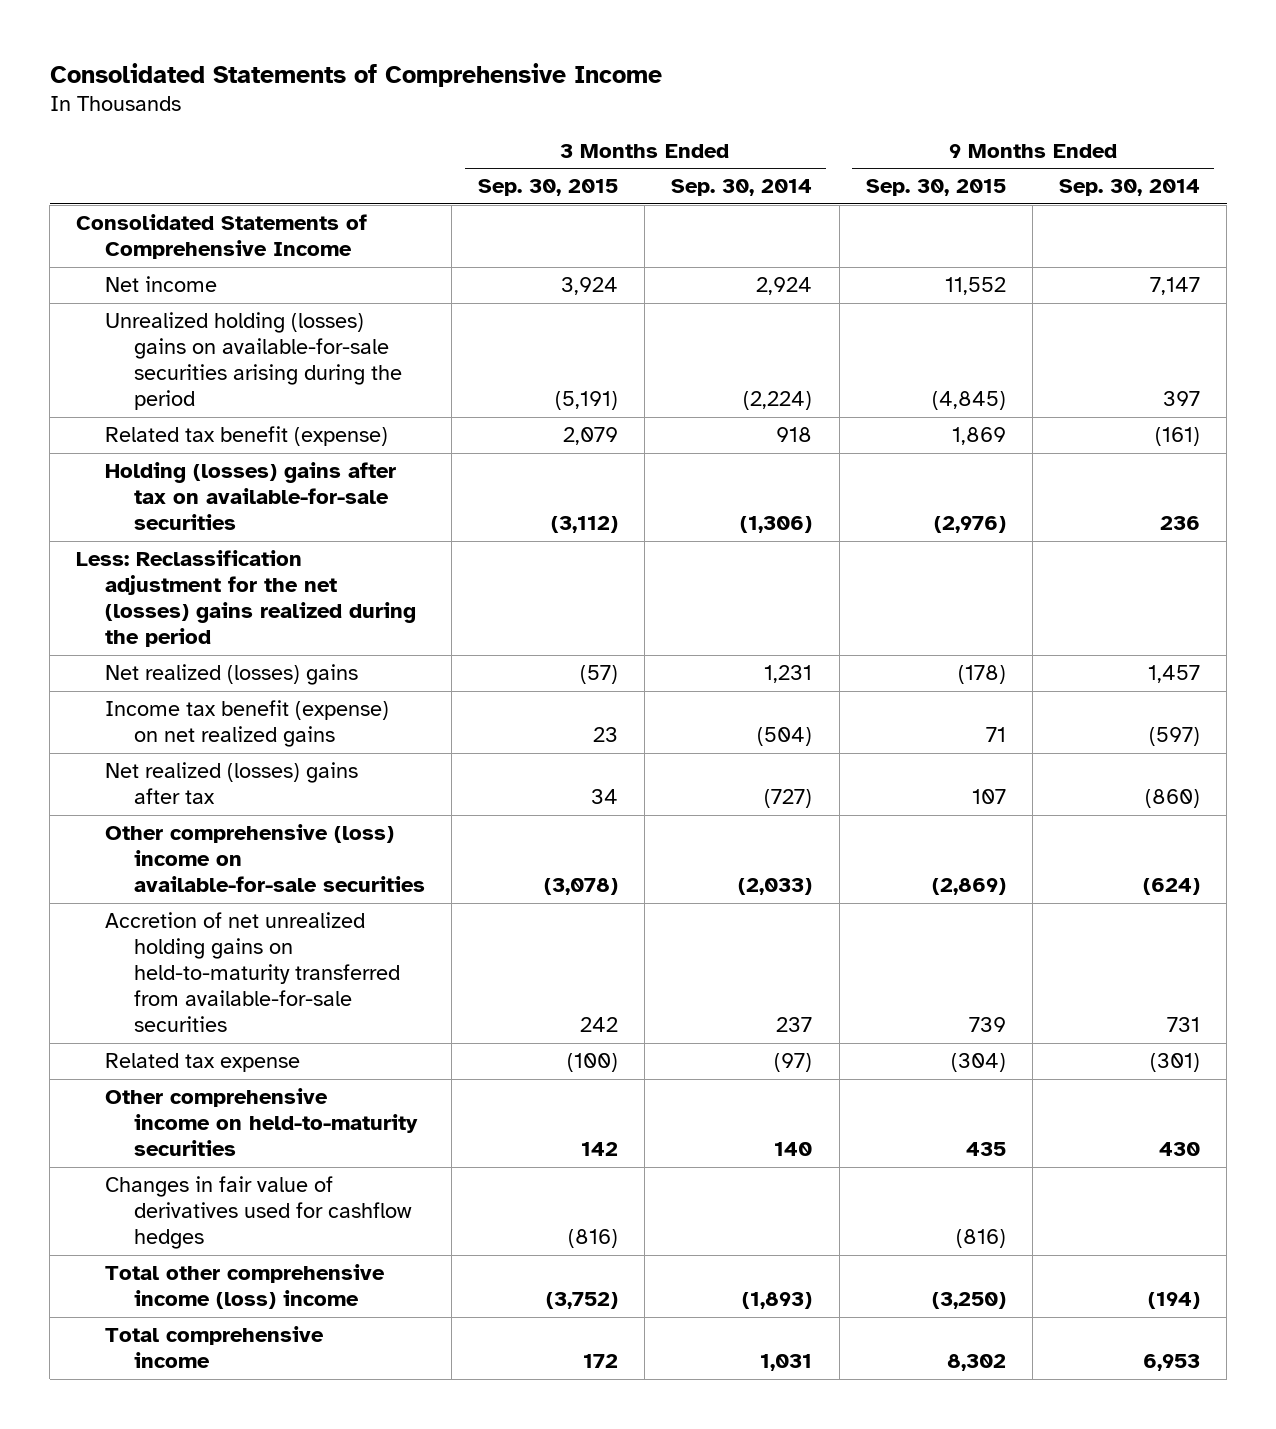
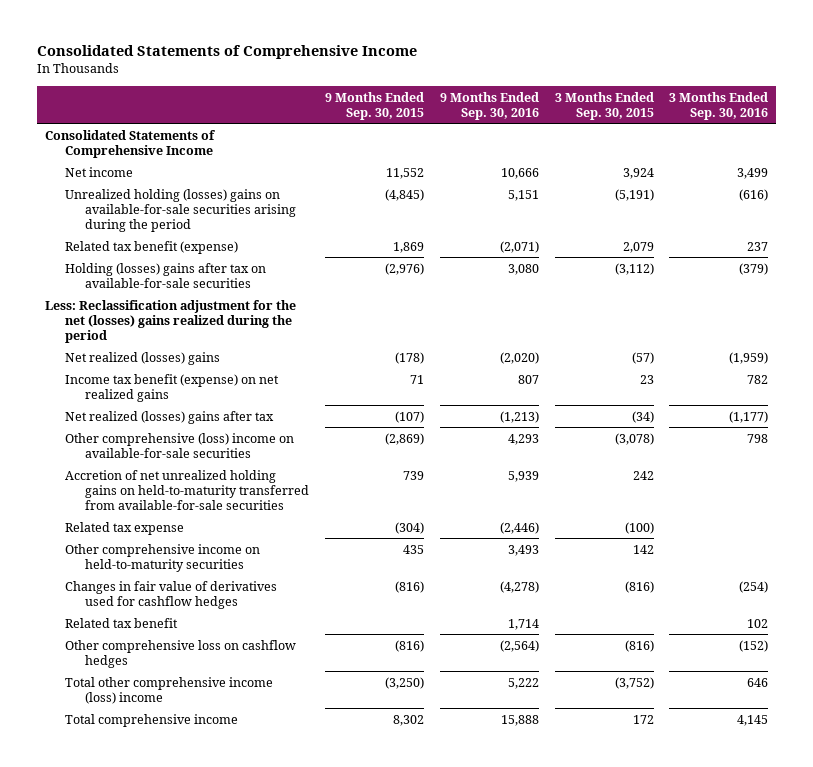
- | 3 Months Ended Sep. 30, 2015 | 3 Months Ended Sep. 30, 2014 | 9 Months Ended Sep. 30, 2015 | 9 Months Ended Sep. 30, 2014
+ | 9 Months Ended Sep. 30, 2015 | 9 Months Ended Sep. 30, 2016 | 3 Months Ended Sep. 30, 2015 | 3 Months Ended Sep. 30, 2016
- Net realized (losses) gains after tax | 34 | (727) | 107 | (860)
+ Net realized (losses) gains after tax | (107) | (1,213) | (34) | (1,177)
+ Related tax benefit | | 1,714 | | 102
+ Other comprehensive loss on cashflow hedges | (816) | (2,564) | (816) | (152)

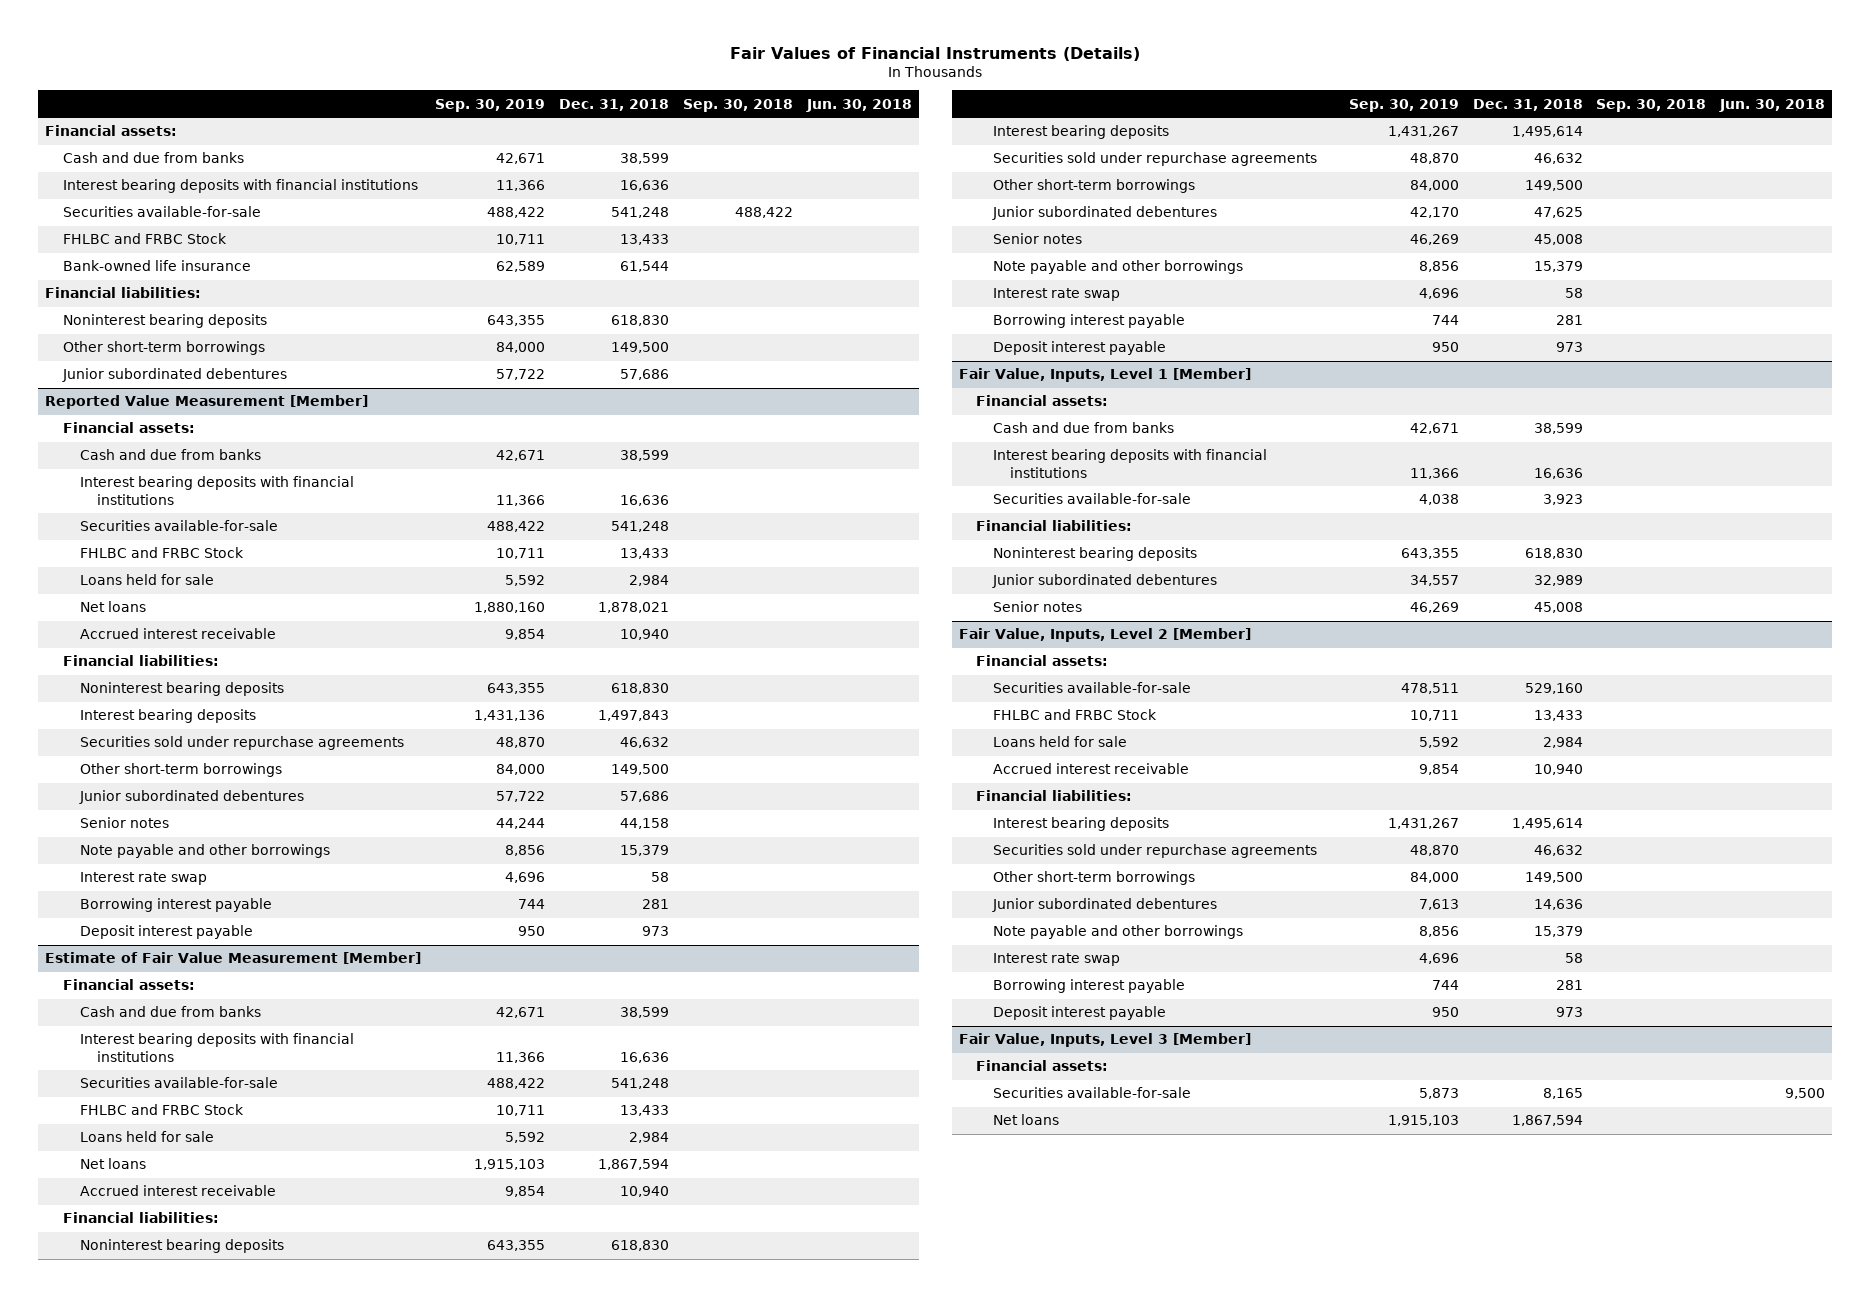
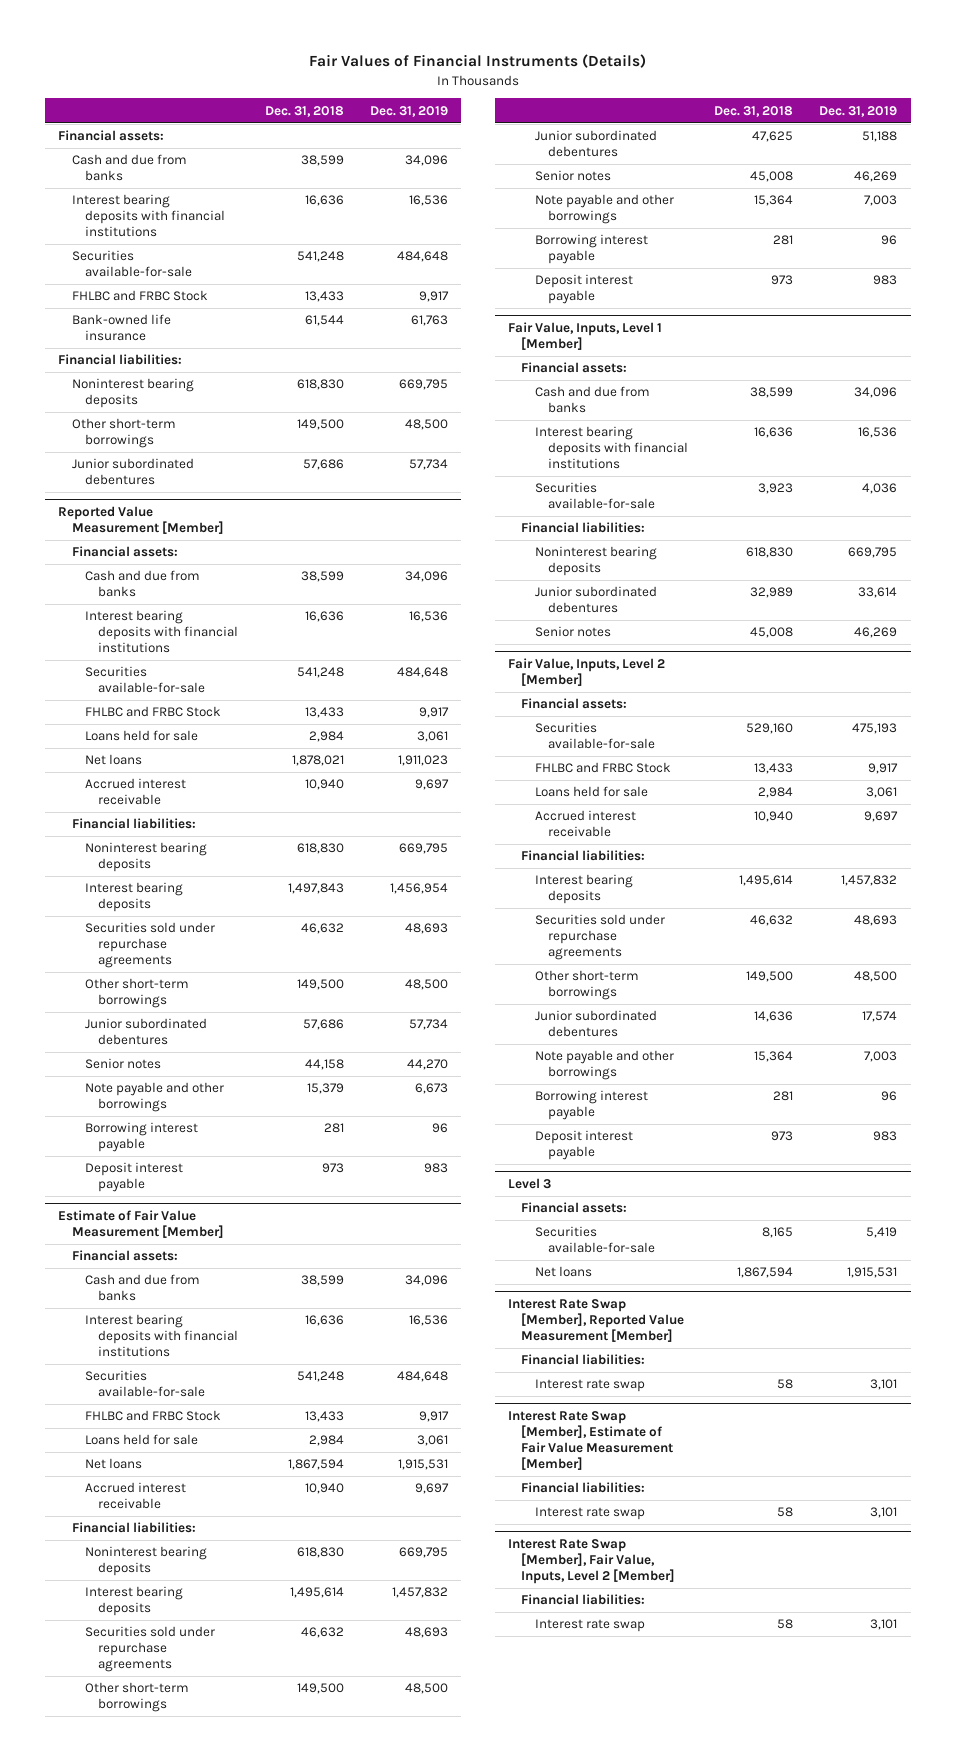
- | Sep. 30, 2019 | Dec. 31, 2018 | Sep. 30, 2018 | Jun. 30, 2018
+ | Dec. 31, 2018 | Dec. 31, 2019
@ Reported Value Measurement [Member]
- Interest rate swap | 4,696 | 58 | |
@ Estimate of Fair Value Measurement [Member]
- Note payable and other borrowings | 8,856 | 15,379 | |
- Interest rate swap | 4,696 | 58 | |
+ Note payable and other borrowings | 15,364 | 7,003
@ Fair Value, Inputs, Level 2 [Member]
- Note payable and other borrowings | 8,856 | 15,379 | |
- Interest rate swap | 4,696 | 58 | |
+ Note payable and other borrowings | 15,364 | 7,003
- Fair Value, Inputs, Level 3 [Member]
+ Level 3
+ Interest Rate Swap [Member], Reported Value Measurement [Member]
+ Financial liabilities:
+ Interest rate swap | 58 | 3,101
+ Interest Rate Swap [Member], Estimate of Fair Value Measurement [Member]
+ Financial liabilities:
+ Interest rate swap | 58 | 3,101
+ Interest Rate Swap [Member], Fair Value, Inputs, Level 2 [Member]
+ Financial liabilities:
+ Interest rate swap | 58 | 3,101

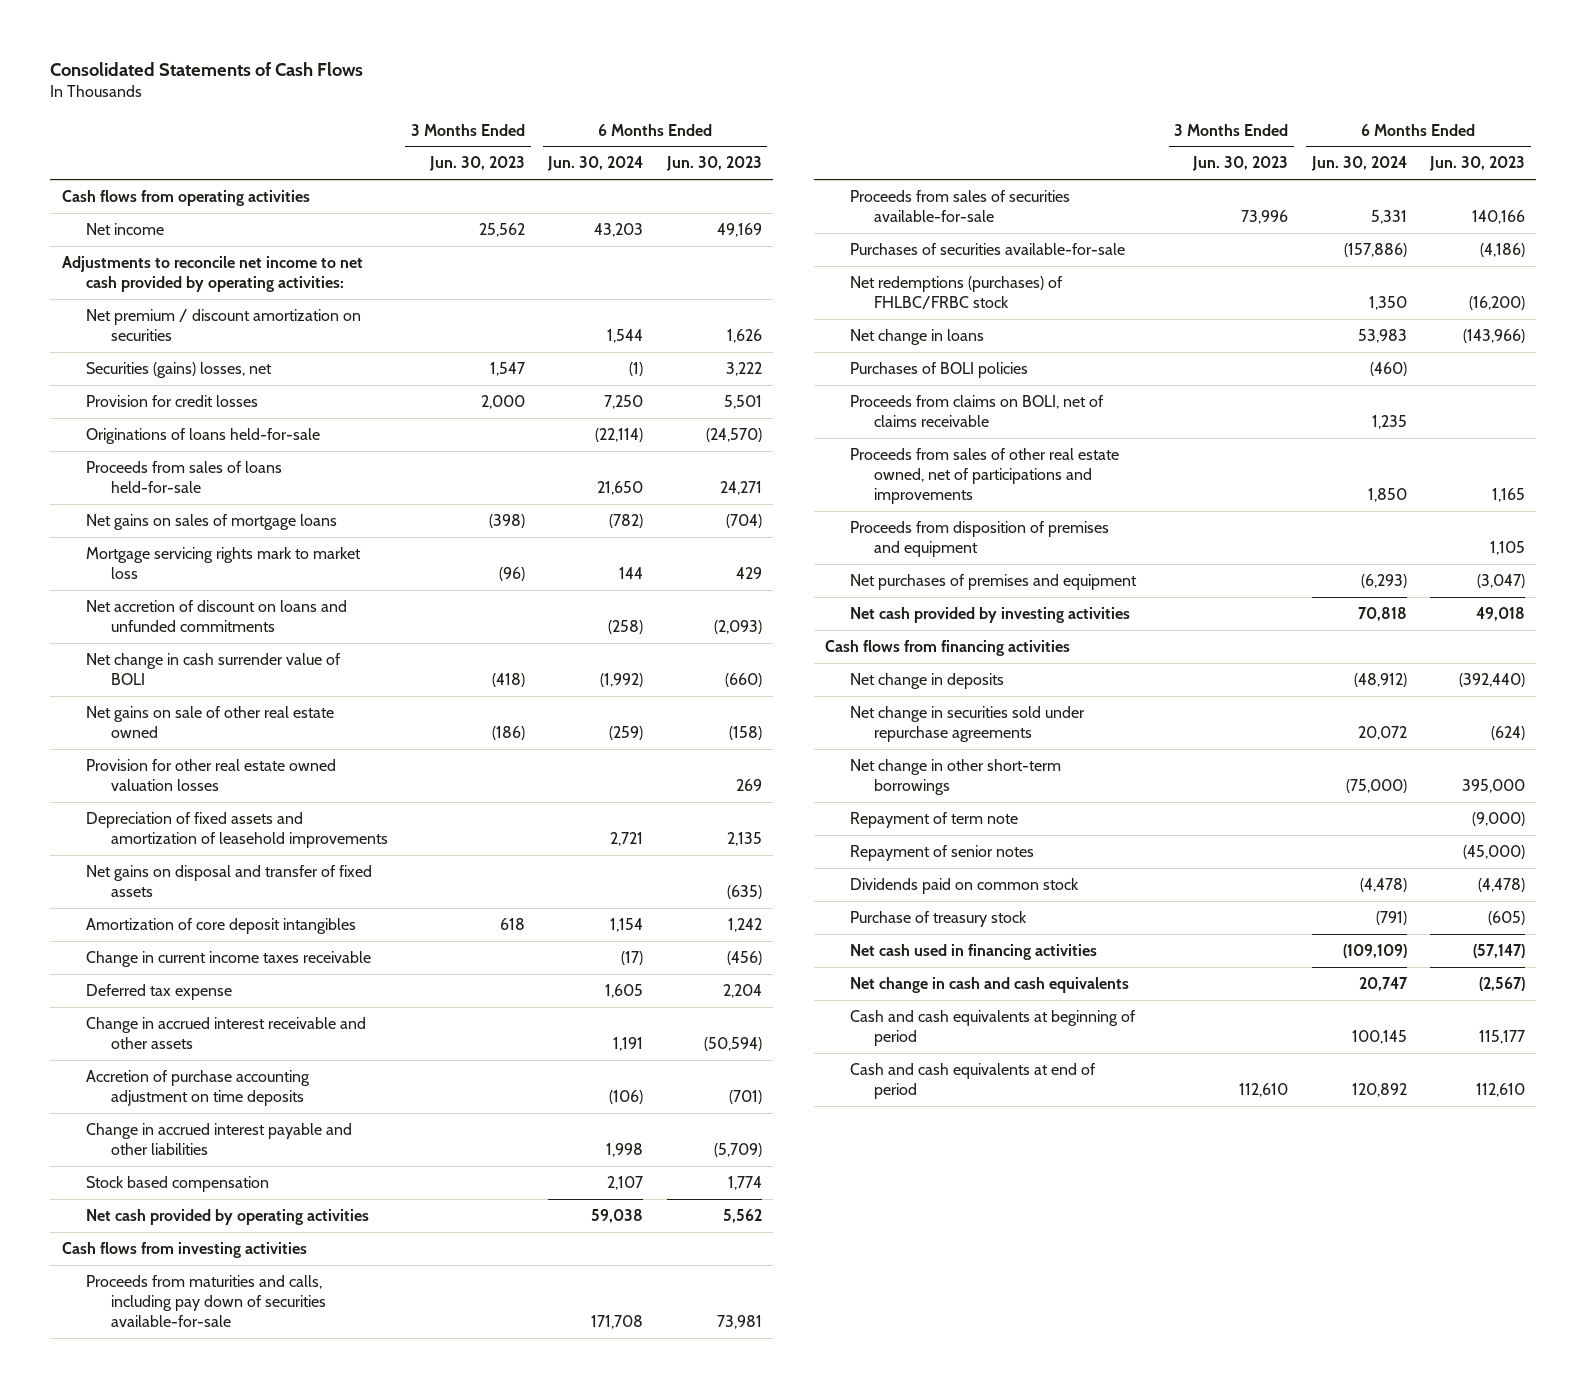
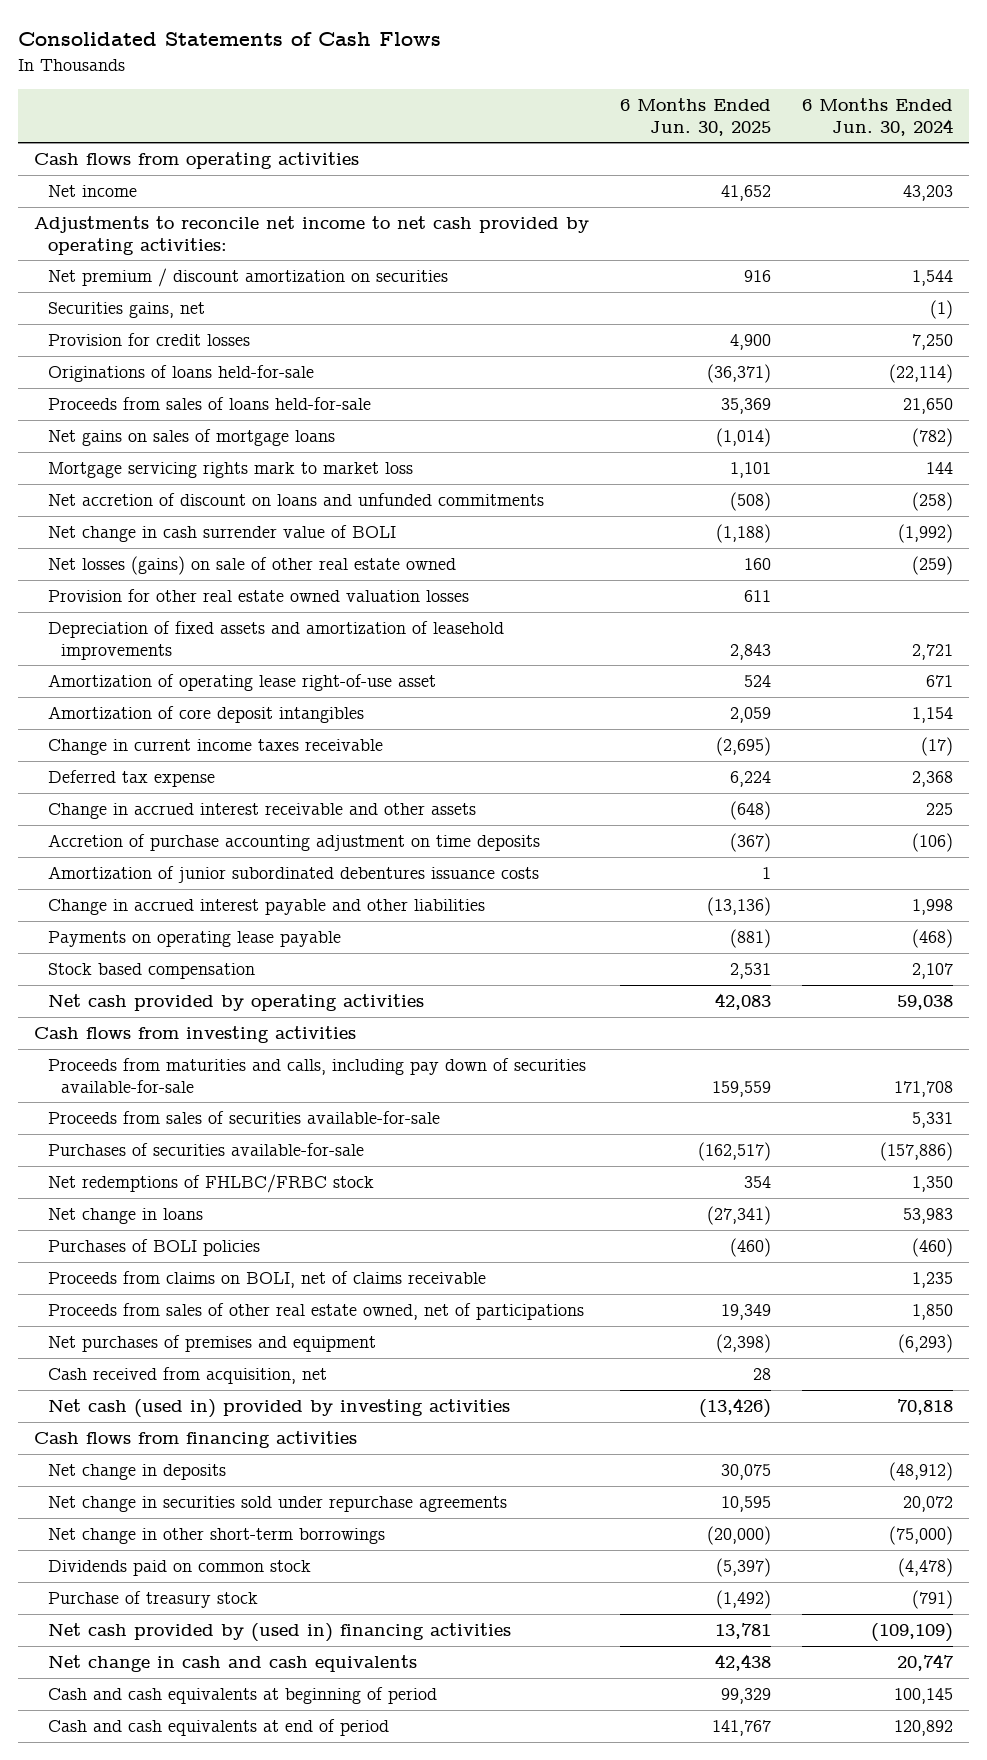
- | 3 Months Ended Jun. 30, 2023 | 6 Months Ended Jun. 30, 2024 | 6 Months Ended Jun. 30, 2023
+ | 6 Months Ended Jun. 30, 2025 | 6 Months Ended Jun. 30, 2024
- Securities (gains) losses, net | 1,547 | (1) | 3,222
+ Securities gains, net | | (1)
- Net gains on sale of other real estate owned | (186) | (259) | (158)
+ Net losses (gains) on sale of other real estate owned | 160 | (259)
- Net gains on disposal and transfer of fixed assets | | | (635)
+ Amortization of operating lease right-of-use asset | 524 | 671
- Deferred tax expense | | 1,605 | 2,204
- Change in accrued interest receivable and other assets | | 1,191 | (50,594)
+ Deferred tax expense | 6,224 | 2,368
+ Change in accrued interest receivable and other assets | (648) | 225
+ Amortization of junior subordinated debentures issuance costs | 1 |
+ Payments on operating lease payable | (881) | (468)
- Net redemptions (purchases) of FHLBC/FRBC stock | | 1,350 | (16,200)
+ Net redemptions of FHLBC/FRBC stock | 354 | 1,350
- Proceeds from sales of other real estate owned, net of participations and improvements | | 1,850 | 1,165
- Proceeds from disposition of premises and equipment | | | 1,105
+ Proceeds from sales of other real estate owned, net of participations | 19,349 | 1,850
- Net cash provided by investing activities | | 70,818 | 49,018
+ Cash received from acquisition, net | 28 |
+ Net cash (used in) provided by investing activities | (13,426) | 70,818
- Repayment of term note | | | (9,000)
- Repayment of senior notes | | | (45,000)
- Net cash used in financing activities | | (109,109) | (57,147)
+ Net cash provided by (used in) financing activities | 13,781 | (109,109)

